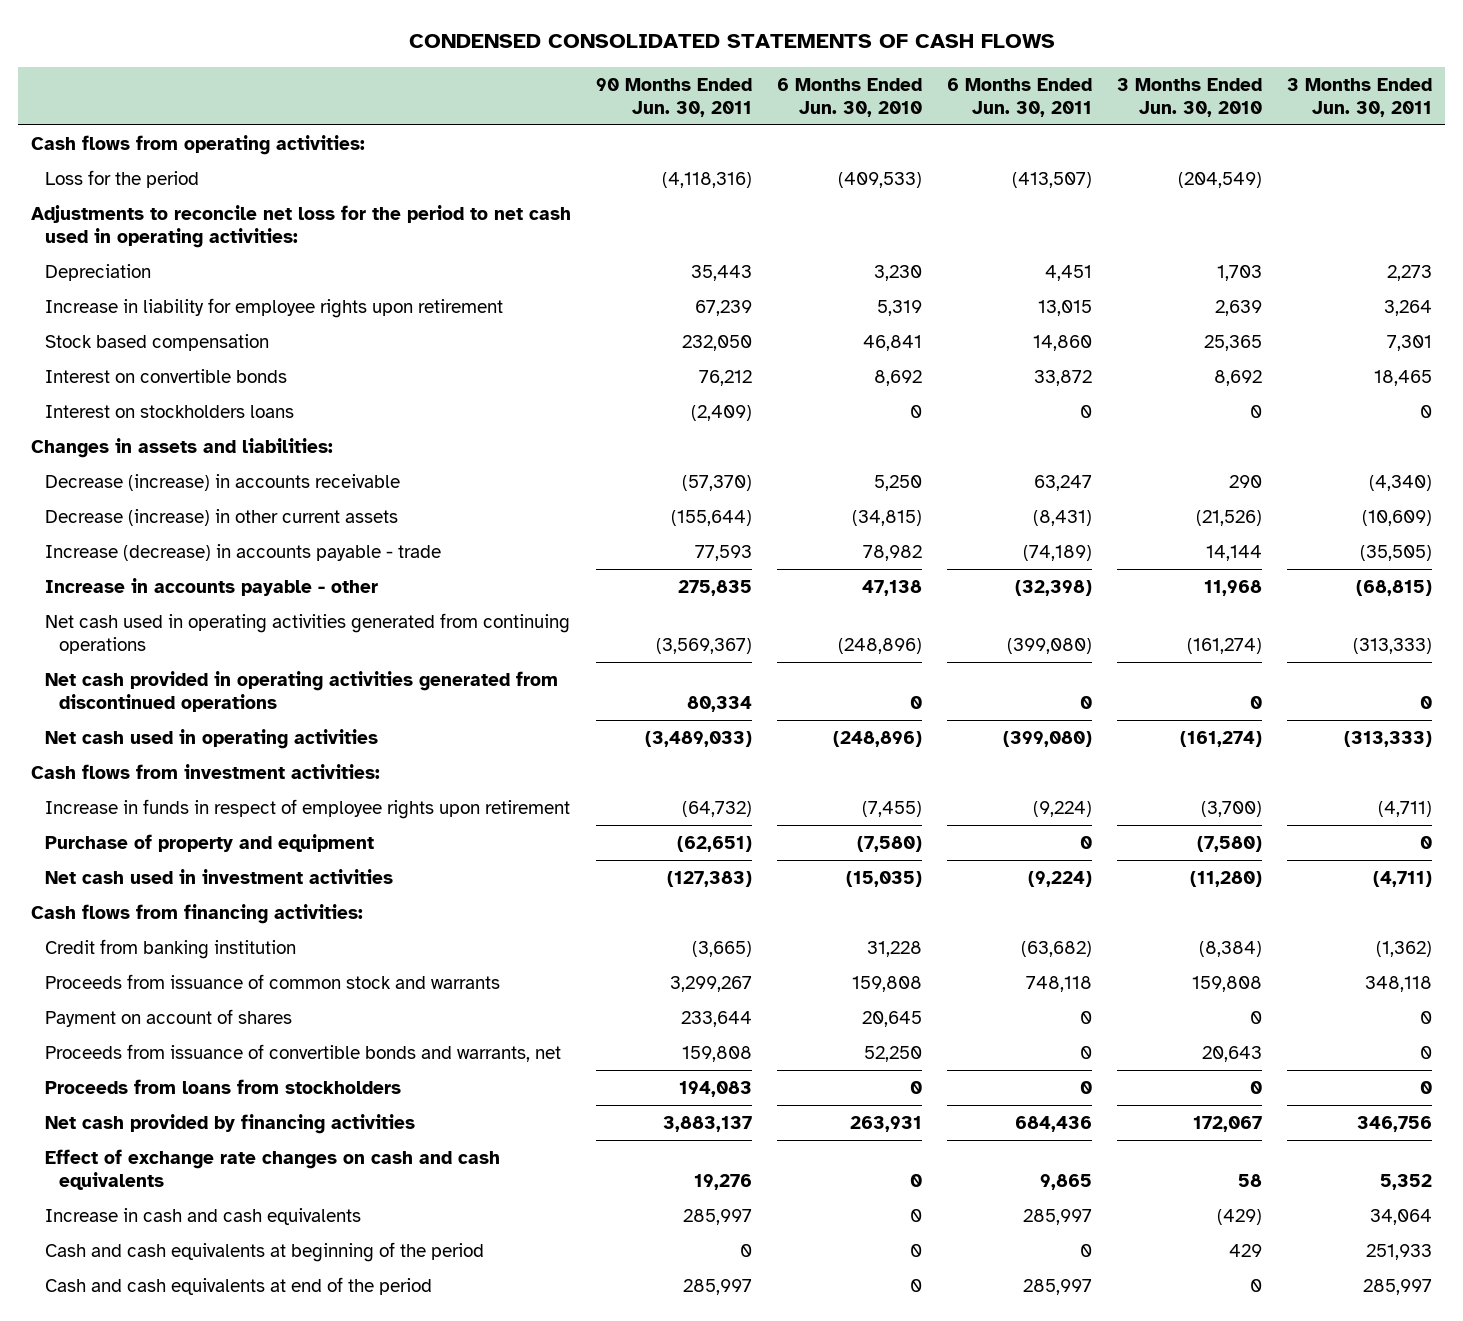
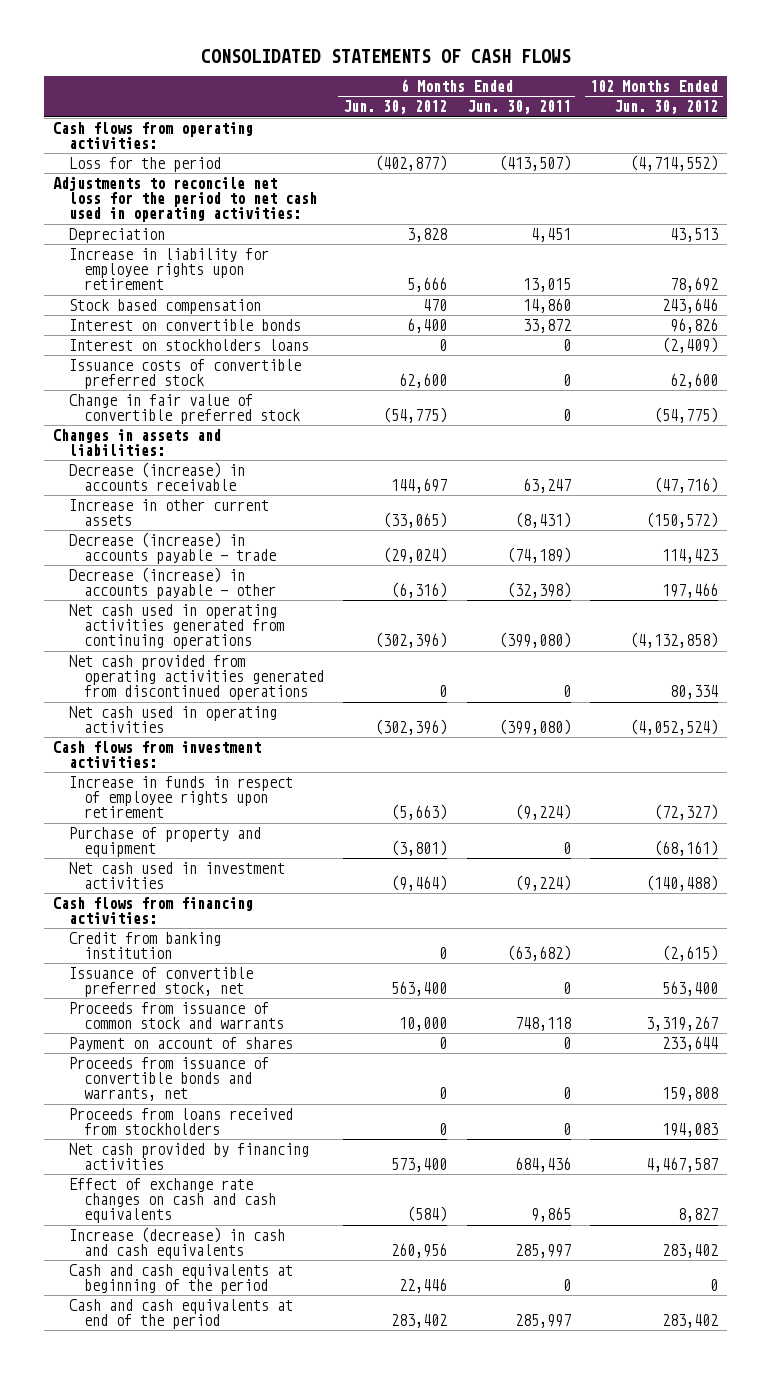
- CONDENSED CONSOLIDATED STATEMENTS OF CASH FLOWS
+ CONSOLIDATED STATEMENTS OF CASH FLOWS
- | 90 Months Ended Jun. 30, 2011 | 6 Months Ended Jun. 30, 2010 | 6 Months Ended Jun. 30, 2011 | 3 Months Ended Jun. 30, 2010 | 3 Months Ended Jun. 30, 2011
+ | 6 Months Ended Jun. 30, 2012 | 6 Months Ended Jun. 30, 2011 | 102 Months Ended Jun. 30, 2012
+ Issuance costs of convertible preferred stock | 62,600 | 0 | 62,600
+ Change in fair value of convertible preferred stock | (54,775) | 0 | (54,775)
- Decrease (increase) in other current assets | (155,644) | (34,815) | (8,431) | (21,526) | (10,609)
- Increase (decrease) in accounts payable - trade | 77,593 | 78,982 | (74,189) | 14,144 | (35,505)
- Increase in accounts payable - other | 275,835 | 47,138 | (32,398) | 11,968 | (68,815)
+ Increase in other current assets | (33,065) | (8,431) | (150,572)
+ Decrease (increase) in accounts payable - trade | (29,024) | (74,189) | 114,423
+ Decrease (increase) in accounts payable - other | (6,316) | (32,398) | 197,466
- Net cash provided in operating activities generated from discontinued operations | 80,334 | 0 | 0 | 0 | 0
+ Net cash provided from operating activities generated from discontinued operations | 0 | 0 | 80,334
+ Issuance of convertible preferred stock, net | 563,400 | 0 | 563,400
- Proceeds from loans from stockholders | 194,083 | 0 | 0 | 0 | 0
+ Proceeds from loans received from stockholders | 0 | 0 | 194,083
- Increase in cash and cash equivalents | 285,997 | 0 | 285,997 | (429) | 34,064
+ Increase (decrease) in cash and cash equivalents | 260,956 | 285,997 | 283,402

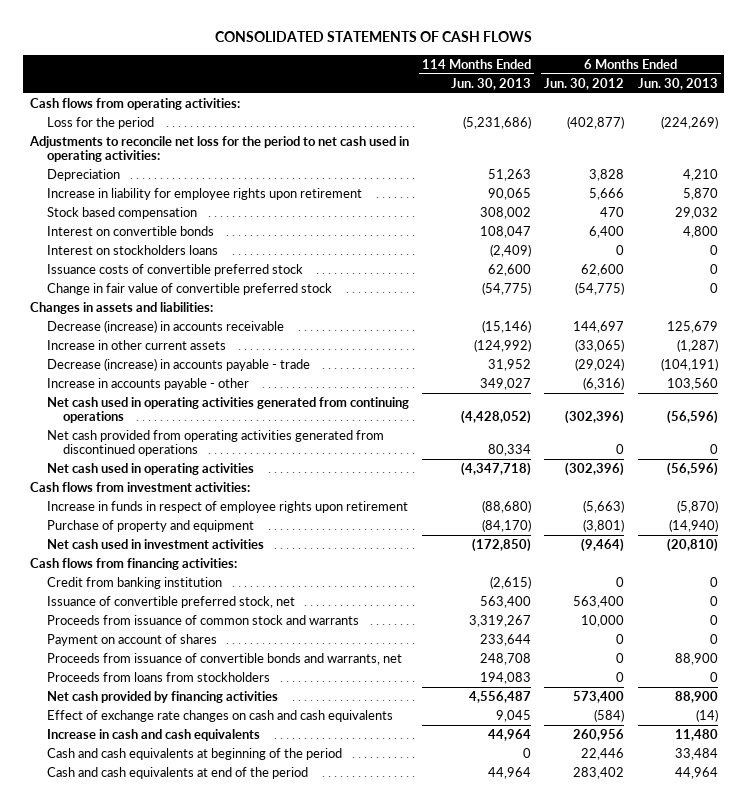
- | 6 Months Ended Jun. 30, 2012 | 6 Months Ended Jun. 30, 2011 | 102 Months Ended Jun. 30, 2012
+ | 114 Months Ended Jun. 30, 2013 | 6 Months Ended Jun. 30, 2012 | 6 Months Ended Jun. 30, 2013
- Decrease (increase) in accounts payable - other | (6,316) | (32,398) | 197,466
+ Increase in accounts payable - other | 349,027 | (6,316) | 103,560
- Proceeds from loans received from stockholders | 0 | 0 | 194,083
+ Proceeds from loans from stockholders | 194,083 | 0 | 0
- Increase (decrease) in cash and cash equivalents | 260,956 | 285,997 | 283,402
+ Increase in cash and cash equivalents | 44,964 | 260,956 | 11,480

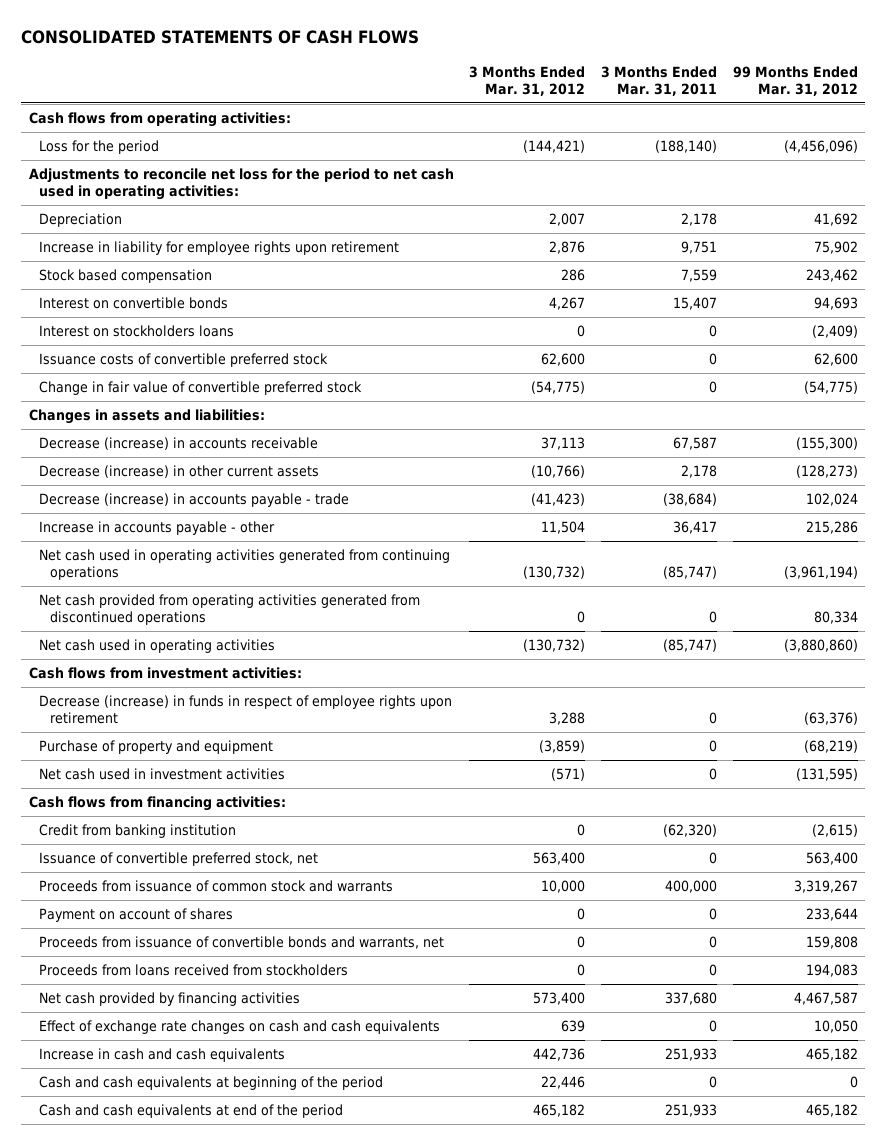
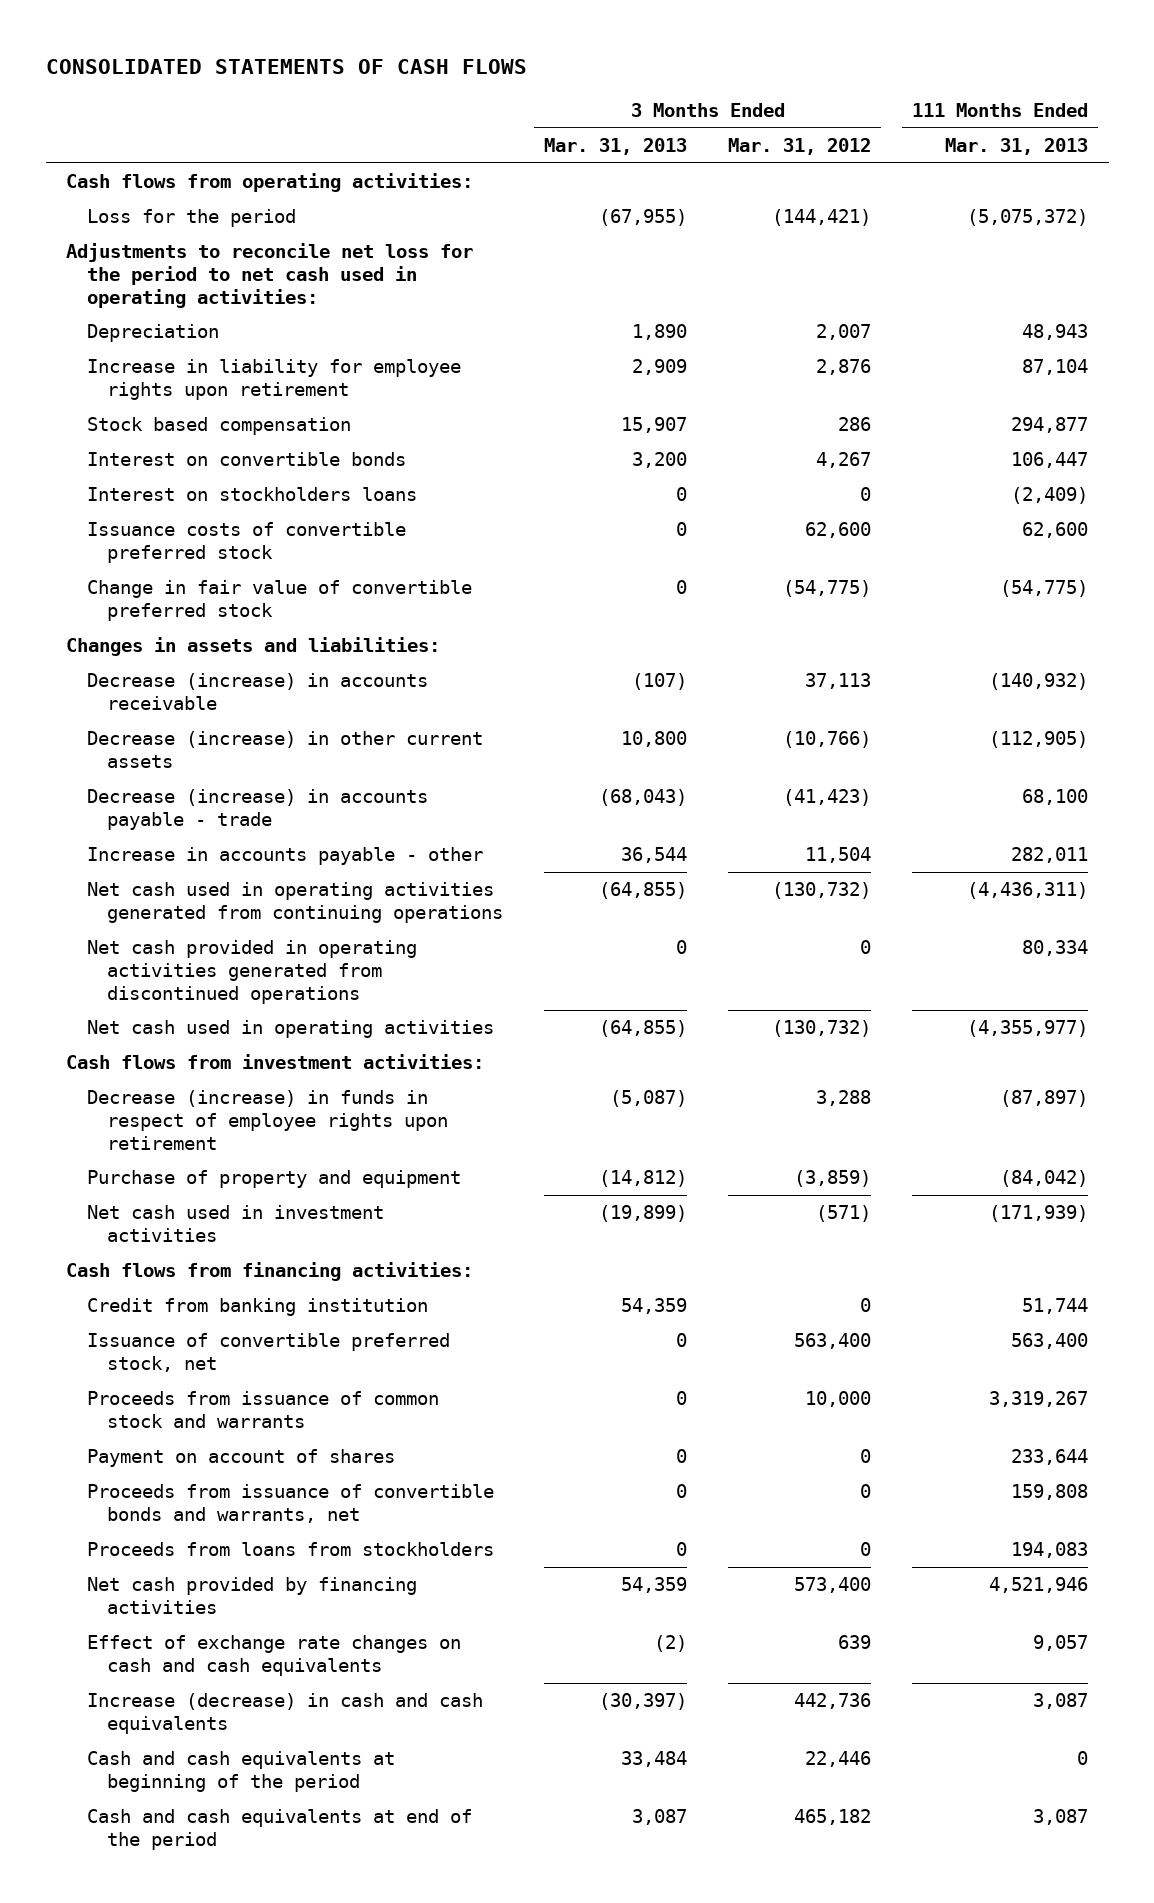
- | 3 Months Ended Mar. 31, 2012 | 3 Months Ended Mar. 31, 2011 | 99 Months Ended Mar. 31, 2012
+ | 3 Months Ended Mar. 31, 2013 | 3 Months Ended Mar. 31, 2012 | 111 Months Ended Mar. 31, 2013
- Net cash provided from operating activities generated from discontinued operations | 0 | 0 | 80,334
+ Net cash provided in operating activities generated from discontinued operations | 0 | 0 | 80,334
- Proceeds from loans received from stockholders | 0 | 0 | 194,083
+ Proceeds from loans from stockholders | 0 | 0 | 194,083
- Increase in cash and cash equivalents | 442,736 | 251,933 | 465,182
+ Increase (decrease) in cash and cash equivalents | (30,397) | 442,736 | 3,087

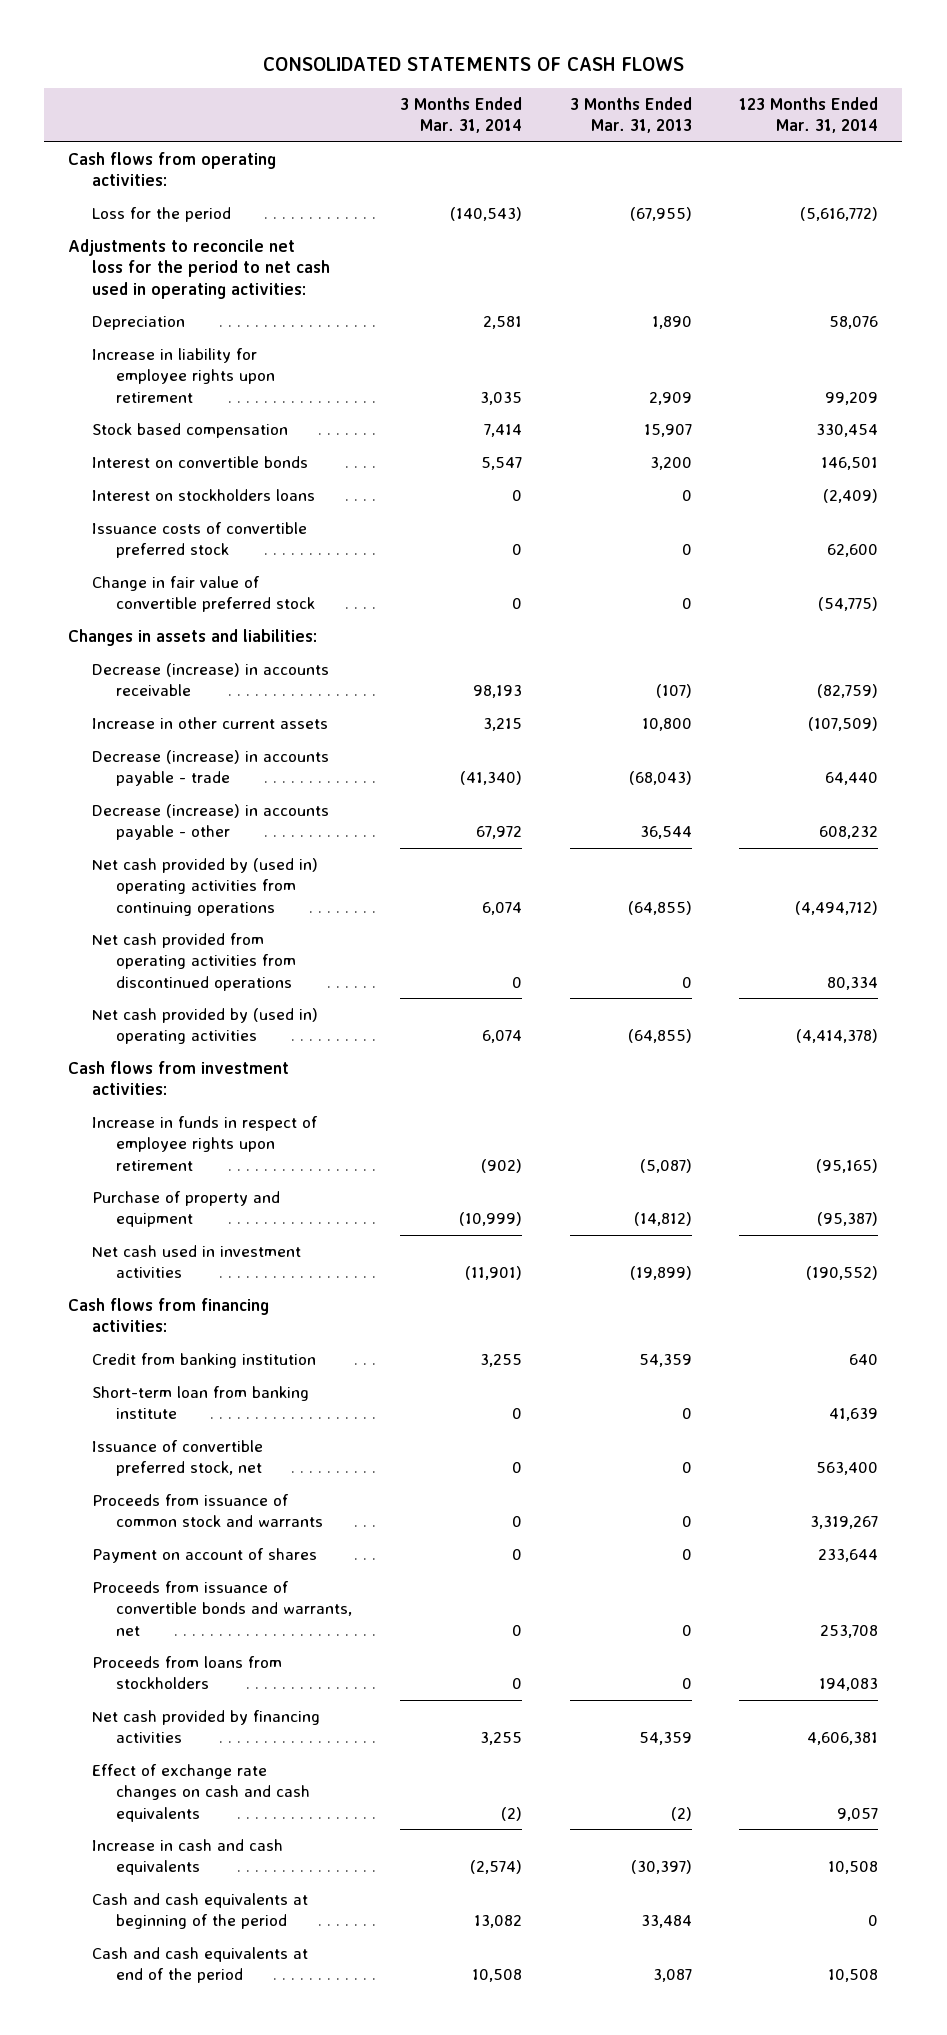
- | 3 Months Ended Mar. 31, 2013 | 3 Months Ended Mar. 31, 2012 | 111 Months Ended Mar. 31, 2013
+ | 3 Months Ended Mar. 31, 2014 | 3 Months Ended Mar. 31, 2013 | 123 Months Ended Mar. 31, 2014
- Decrease (increase) in other current assets | 10,800 | (10,766) | (112,905)
+ Increase in other current assets | 3,215 | 10,800 | (107,509)
- Increase in accounts payable - other | 36,544 | 11,504 | 282,011
- Net cash used in operating activities generated from continuing operations | (64,855) | (130,732) | (4,436,311)
- Net cash provided in operating activities generated from discontinued operations | 0 | 0 | 80,334
- Net cash used in operating activities | (64,855) | (130,732) | (4,355,977)
+ Decrease (increase) in accounts payable - other | 67,972 | 36,544 | 608,232
+ Net cash provided by (used in) operating activities from continuing operations | 6,074 | (64,855) | (4,494,712)
+ Net cash provided from operating activities from discontinued operations | 0 | 0 | 80,334
+ Net cash provided by (used in) operating activities | 6,074 | (64,855) | (4,414,378)
- Decrease (increase) in funds in respect of employee rights upon retirement | (5,087) | 3,288 | (87,897)
+ Increase in funds in respect of employee rights upon retirement | (902) | (5,087) | (95,165)
+ Short-term loan from banking institute | 0 | 0 | 41,639
- Increase (decrease) in cash and cash equivalents | (30,397) | 442,736 | 3,087
+ Increase in cash and cash equivalents | (2,574) | (30,397) | 10,508

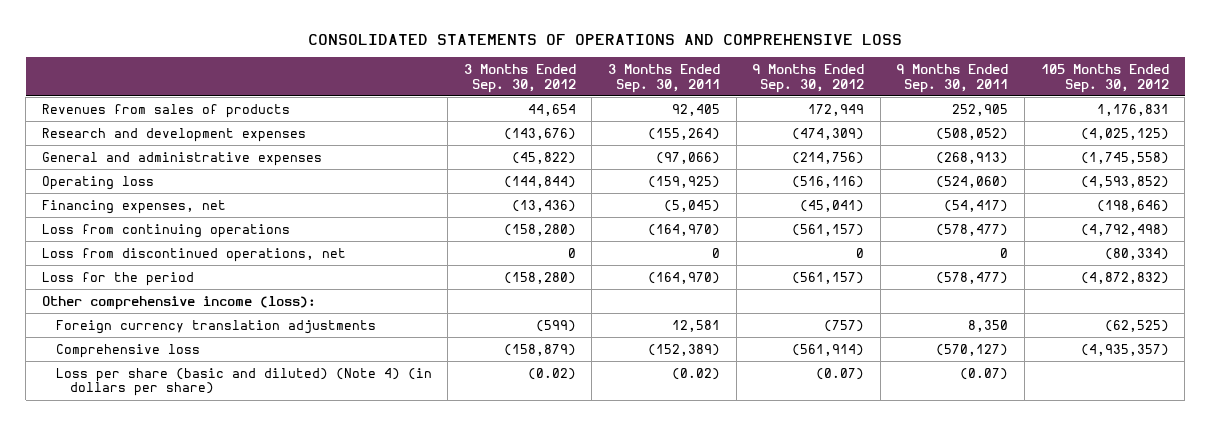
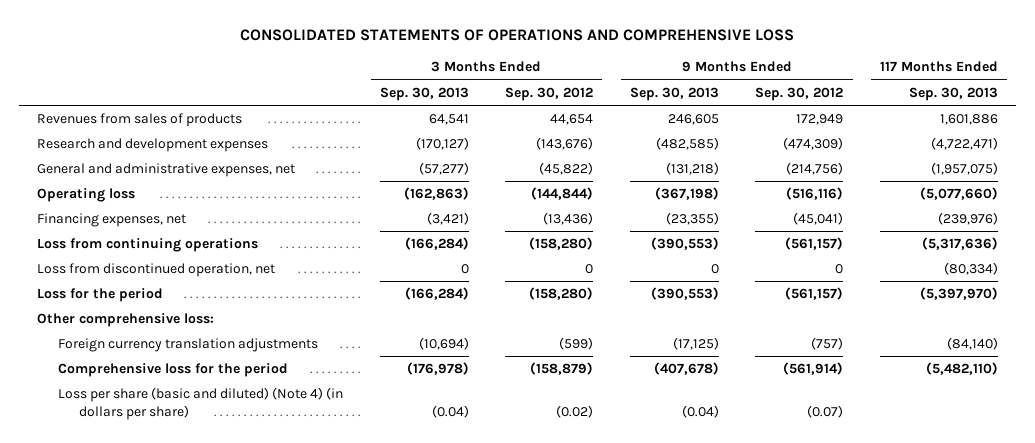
- | 3 Months Ended Sep. 30, 2012 | 3 Months Ended Sep. 30, 2011 | 9 Months Ended Sep. 30, 2012 | 9 Months Ended Sep. 30, 2011 | 105 Months Ended Sep. 30, 2012
+ | 3 Months Ended Sep. 30, 2013 | 3 Months Ended Sep. 30, 2012 | 9 Months Ended Sep. 30, 2013 | 9 Months Ended Sep. 30, 2012 | 117 Months Ended Sep. 30, 2013
- General and administrative expenses | (45,822) | (97,066) | (214,756) | (268,913) | (1,745,558)
+ General and administrative expenses, net | (57,277) | (45,822) | (131,218) | (214,756) | (1,957,075)
- Loss from discontinued operations, net | 0 | 0 | 0 | 0 | (80,334)
+ Loss from discontinued operation, net | 0 | 0 | 0 | 0 | (80,334)
- Other comprehensive income (loss):
+ Other comprehensive loss:
- Comprehensive loss | (158,879) | (152,389) | (561,914) | (570,127) | (4,935,357)
+ Comprehensive loss for the period | (176,978) | (158,879) | (407,678) | (561,914) | (5,482,110)

